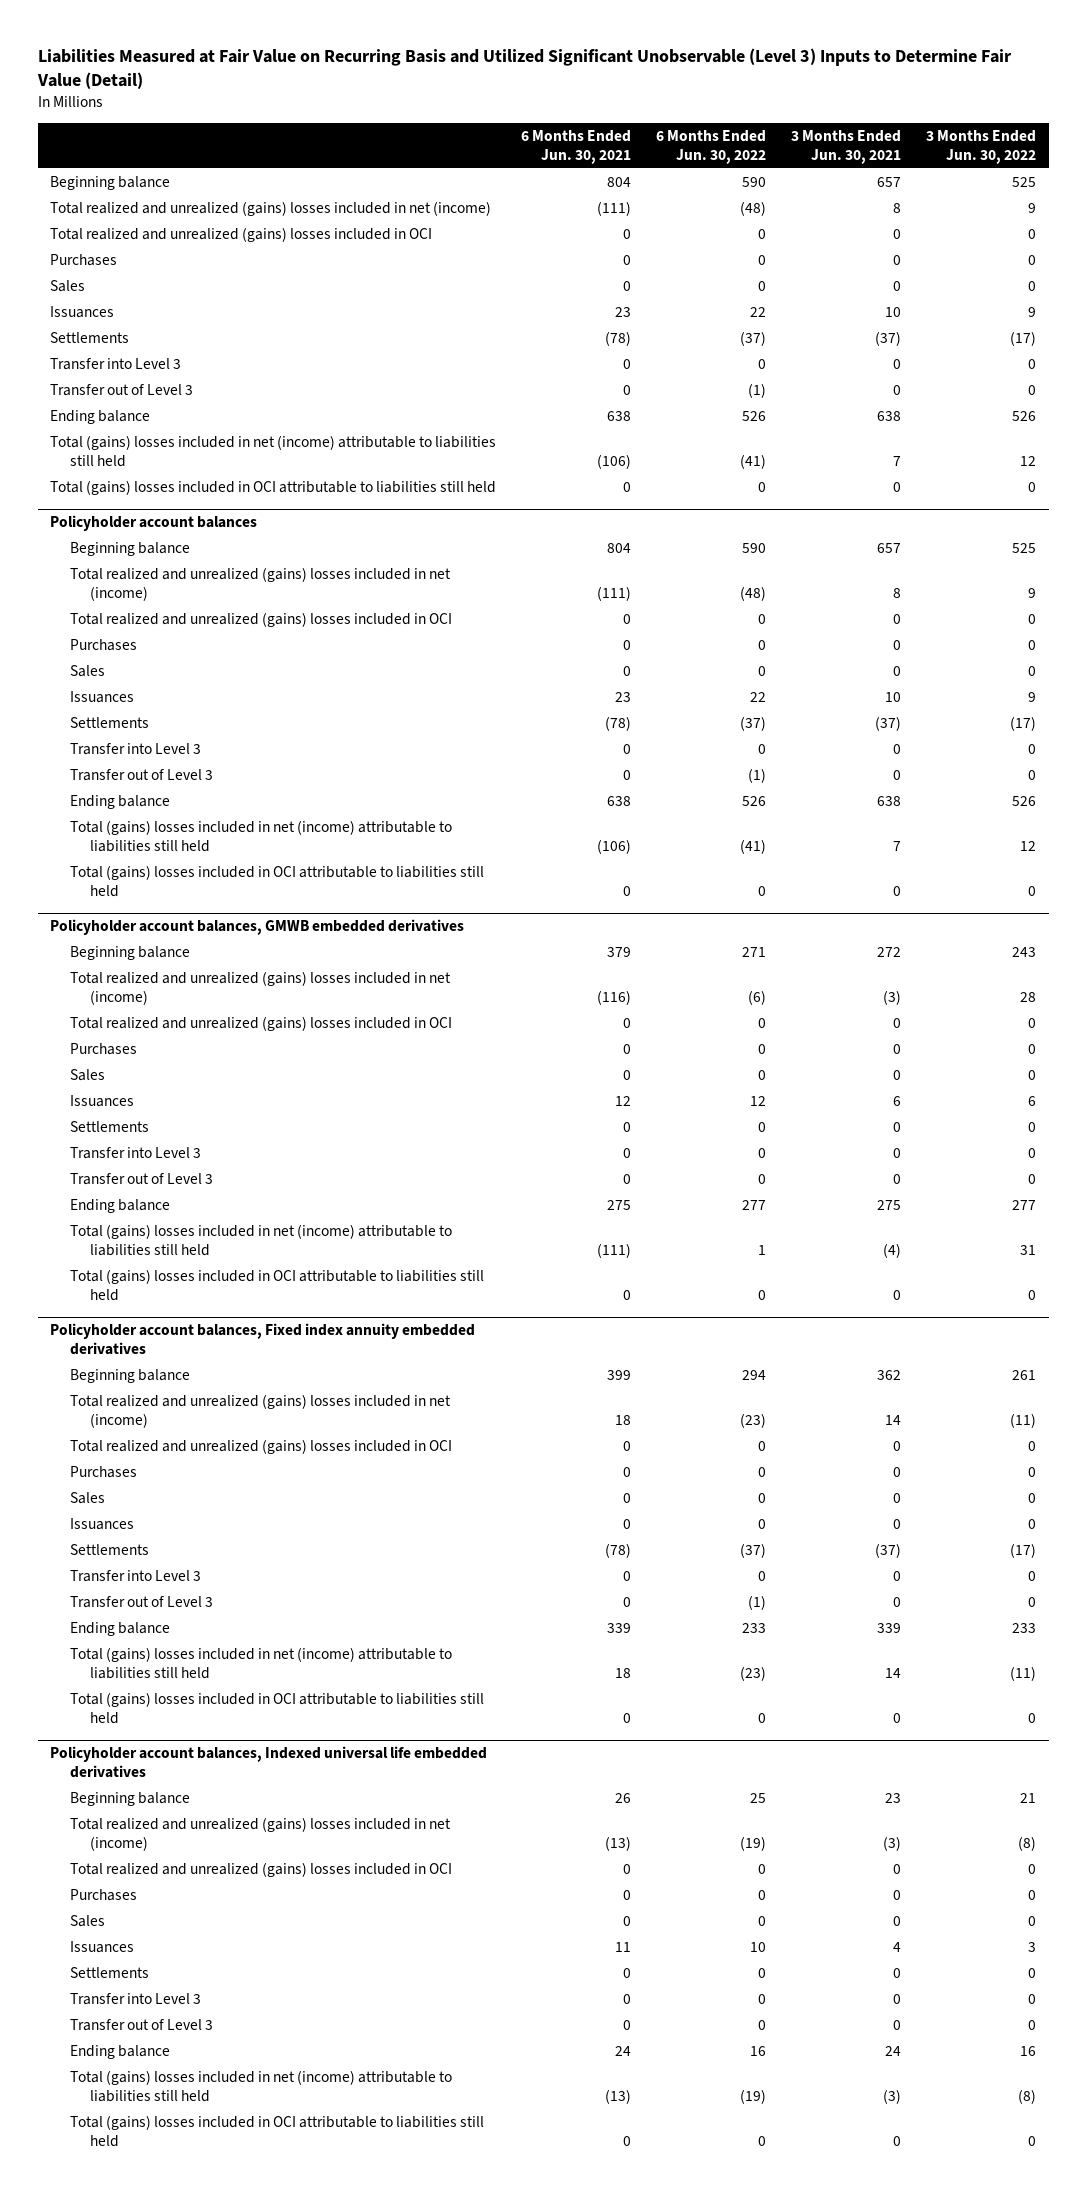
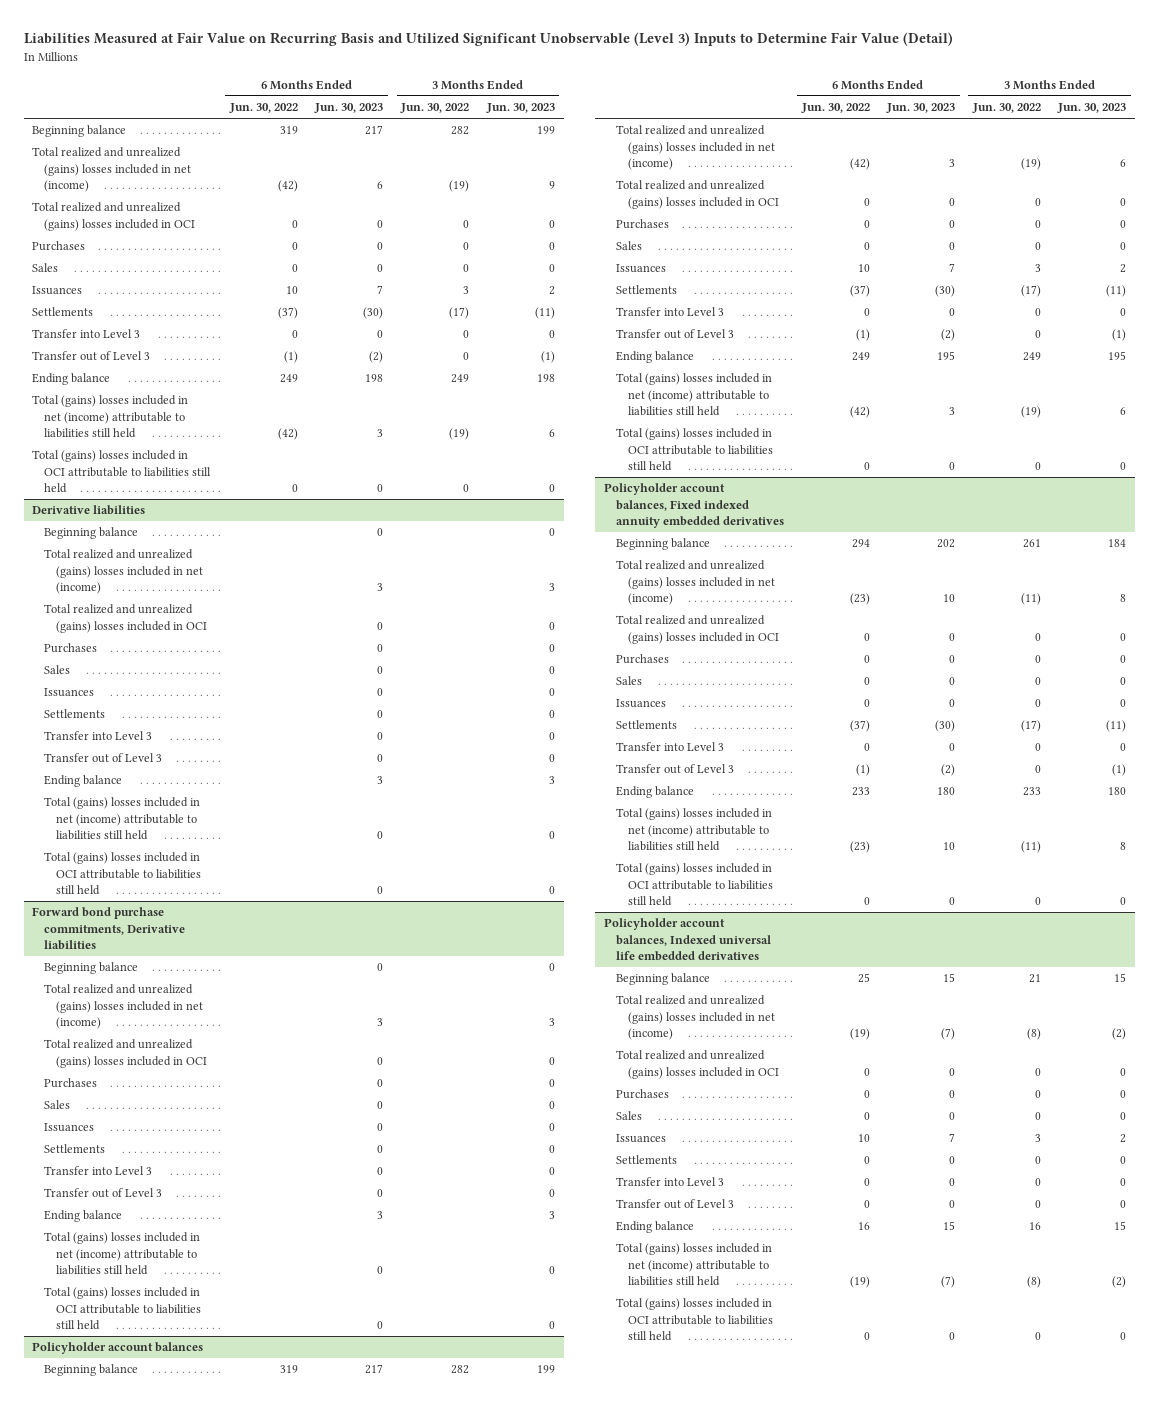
- | 6 Months Ended Jun. 30, 2021 | 6 Months Ended Jun. 30, 2022 | 3 Months Ended Jun. 30, 2021 | 3 Months Ended Jun. 30, 2022
+ | 6 Months Ended Jun. 30, 2022 | 6 Months Ended Jun. 30, 2023 | 3 Months Ended Jun. 30, 2022 | 3 Months Ended Jun. 30, 2023
- Beginning balance | 804 | 590 | 657 | 525
- Total realized and unrealized (gains) losses included in net (income) | (111) | (48) | 8 | 9
+ Beginning balance | 319 | 217 | 282 | 199
+ Total realized and unrealized (gains) losses included in net (income) | (42) | 6 | (19) | 9
- Issuances | 23 | 22 | 10 | 9
+ Issuances | 10 | 7 | 3 | 2
- Ending balance | 638 | 526 | 638 | 526
- Total (gains) losses included in net (income) attributable to liabilities still held | (106) | (41) | 7 | 12
+ Ending balance | 249 | 198 | 249 | 198
+ Total (gains) losses included in net (income) attributable to liabilities still held | (42) | 3 | (19) | 6
+ Derivative liabilities
+ Beginning balance | | 0 | | 0
+ Total realized and unrealized (gains) losses included in net (income) | | 3 | | 3
+ Total realized and unrealized (gains) losses included in OCI | | 0 | | 0
+ Purchases | | 0 | | 0
+ Sales | | 0 | | 0
+ Issuances | | 0 | | 0
+ Settlements | | 0 | | 0
+ Transfer into Level 3 | | 0 | | 0
+ Transfer out of Level 3 | | 0 | | 0
+ Ending balance | | 3 | | 3
+ Total (gains) losses included in net (income) attributable to liabilities still held | | 0 | | 0
+ Total (gains) losses included in OCI attributable to liabilities still held | | 0 | | 0
+ Forward bond purchase commitments, Derivative liabilities
+ Beginning balance | | 0 | | 0
+ Total realized and unrealized (gains) losses included in net (income) | | 3 | | 3
+ Total realized and unrealized (gains) losses included in OCI | | 0 | | 0
+ Purchases | | 0 | | 0
+ Sales | | 0 | | 0
+ Issuances | | 0 | | 0
+ Settlements | | 0 | | 0
+ Transfer into Level 3 | | 0 | | 0
+ Transfer out of Level 3 | | 0 | | 0
+ Ending balance | | 3 | | 3
+ Total (gains) losses included in net (income) attributable to liabilities still held | | 0 | | 0
+ Total (gains) losses included in OCI attributable to liabilities still held | | 0 | | 0
@ Policyholder account balances
- Beginning balance | 804 | 590 | 657 | 525
- Total realized and unrealized (gains) losses included in net (income) | (111) | (48) | 8 | 9
+ Beginning balance | 319 | 217 | 282 | 199
+ Total realized and unrealized (gains) losses included in net (income) | (42) | 3 | (19) | 6
- Issuances | 23 | 22 | 10 | 9
+ Issuances | 10 | 7 | 3 | 2
- Ending balance | 638 | 526 | 638 | 526
- Total (gains) losses included in net (income) attributable to liabilities still held | (106) | (41) | 7 | 12
- Total (gains) losses included in OCI attributable to liabilities still held | 0 | 0 | 0 | 0
- Policyholder account balances, GMWB embedded derivatives
- Beginning balance | 379 | 271 | 272 | 243
- Total realized and unrealized (gains) losses included in net (income) | (116) | (6) | (3) | 28
- Total realized and unrealized (gains) losses included in OCI | 0 | 0 | 0 | 0
- Purchases | 0 | 0 | 0 | 0
- Sales | 0 | 0 | 0 | 0
- Issuances | 12 | 12 | 6 | 6
- Settlements | 0 | 0 | 0 | 0
- Transfer into Level 3 | 0 | 0 | 0 | 0
- Transfer out of Level 3 | 0 | 0 | 0 | 0
- Ending balance | 275 | 277 | 275 | 277
- Total (gains) losses included in net (income) attributable to liabilities still held | (111) | 1 | (4) | 31
@ Policyholder account balances
+ Ending balance | 249 | 195 | 249 | 195
+ Total (gains) losses included in net (income) attributable to liabilities still held | (42) | 3 | (19) | 6
- Policyholder account balances, Fixed index annuity embedded derivatives
+ Policyholder account balances, Fixed indexed annuity embedded derivatives

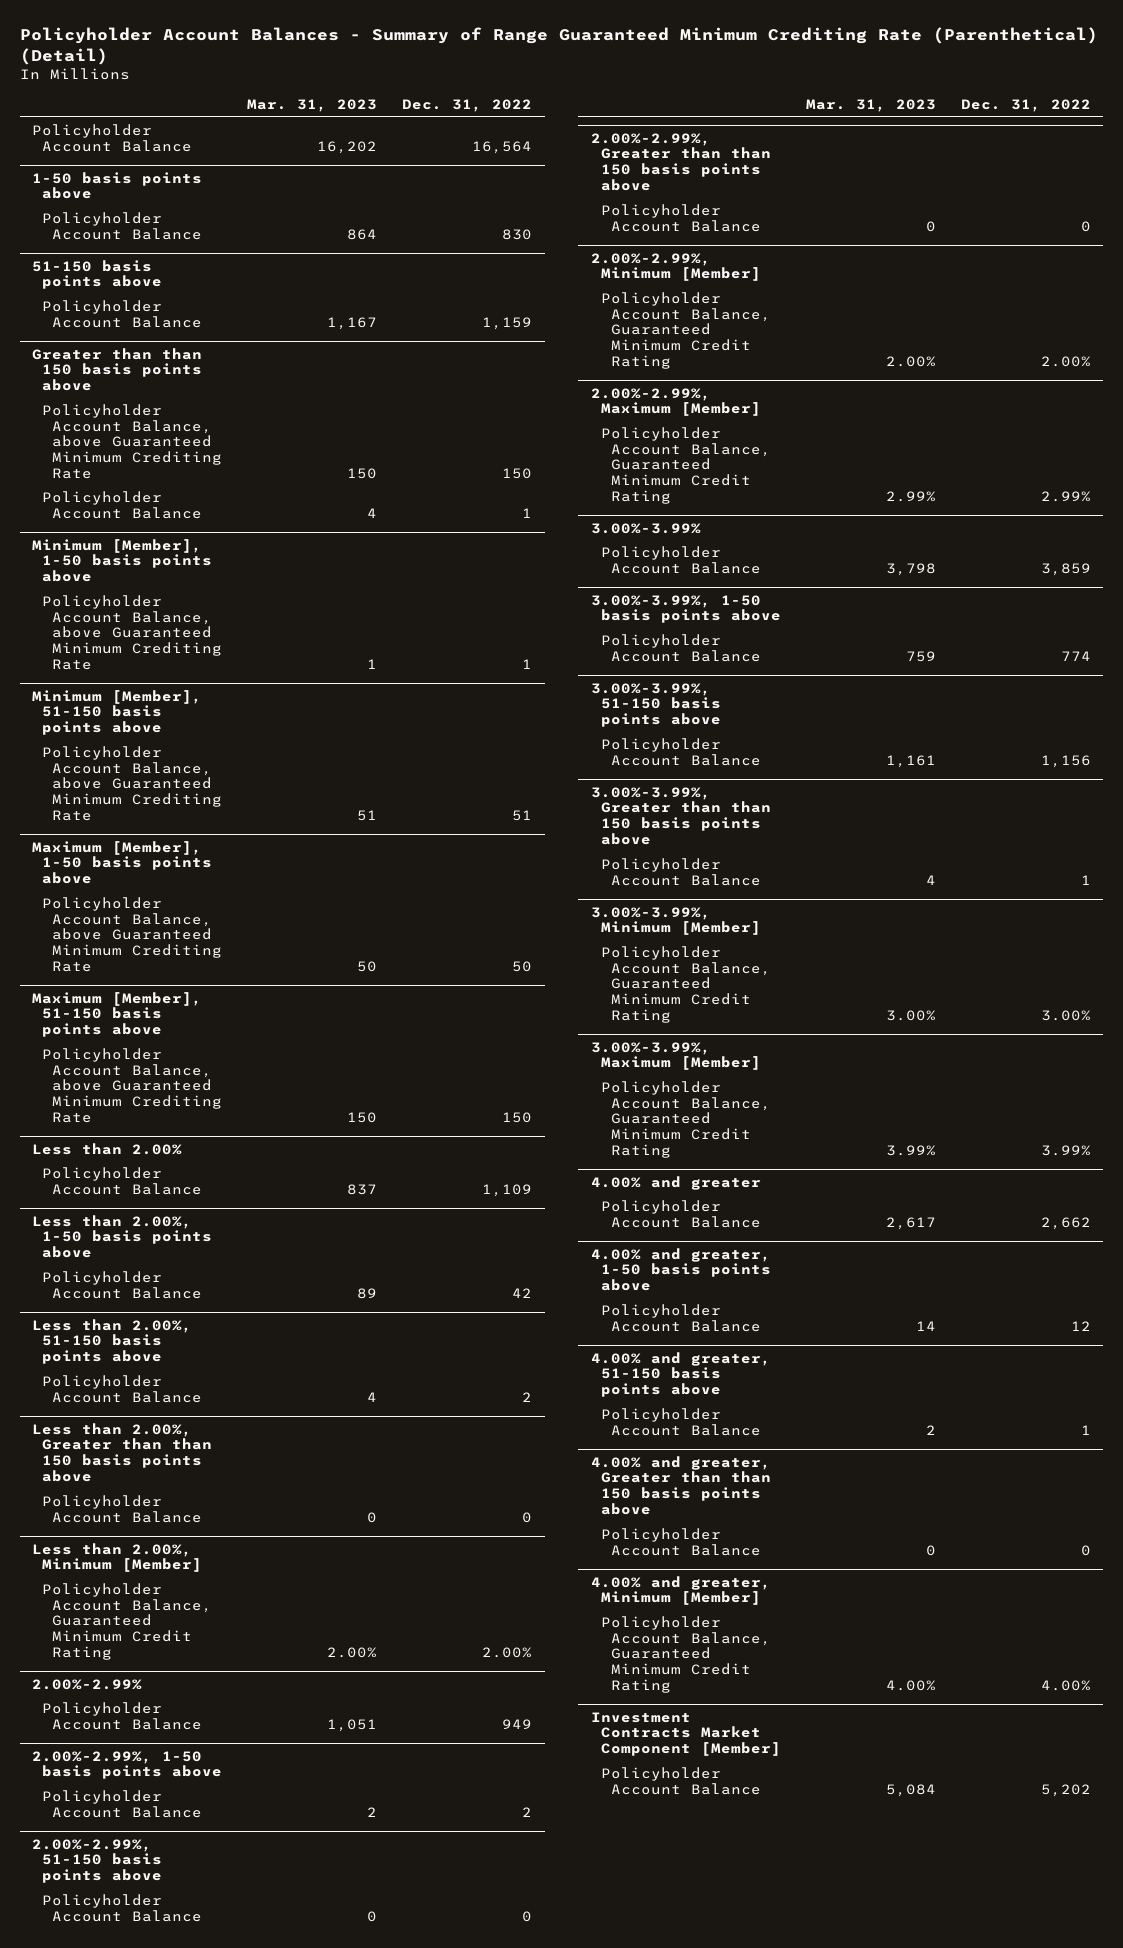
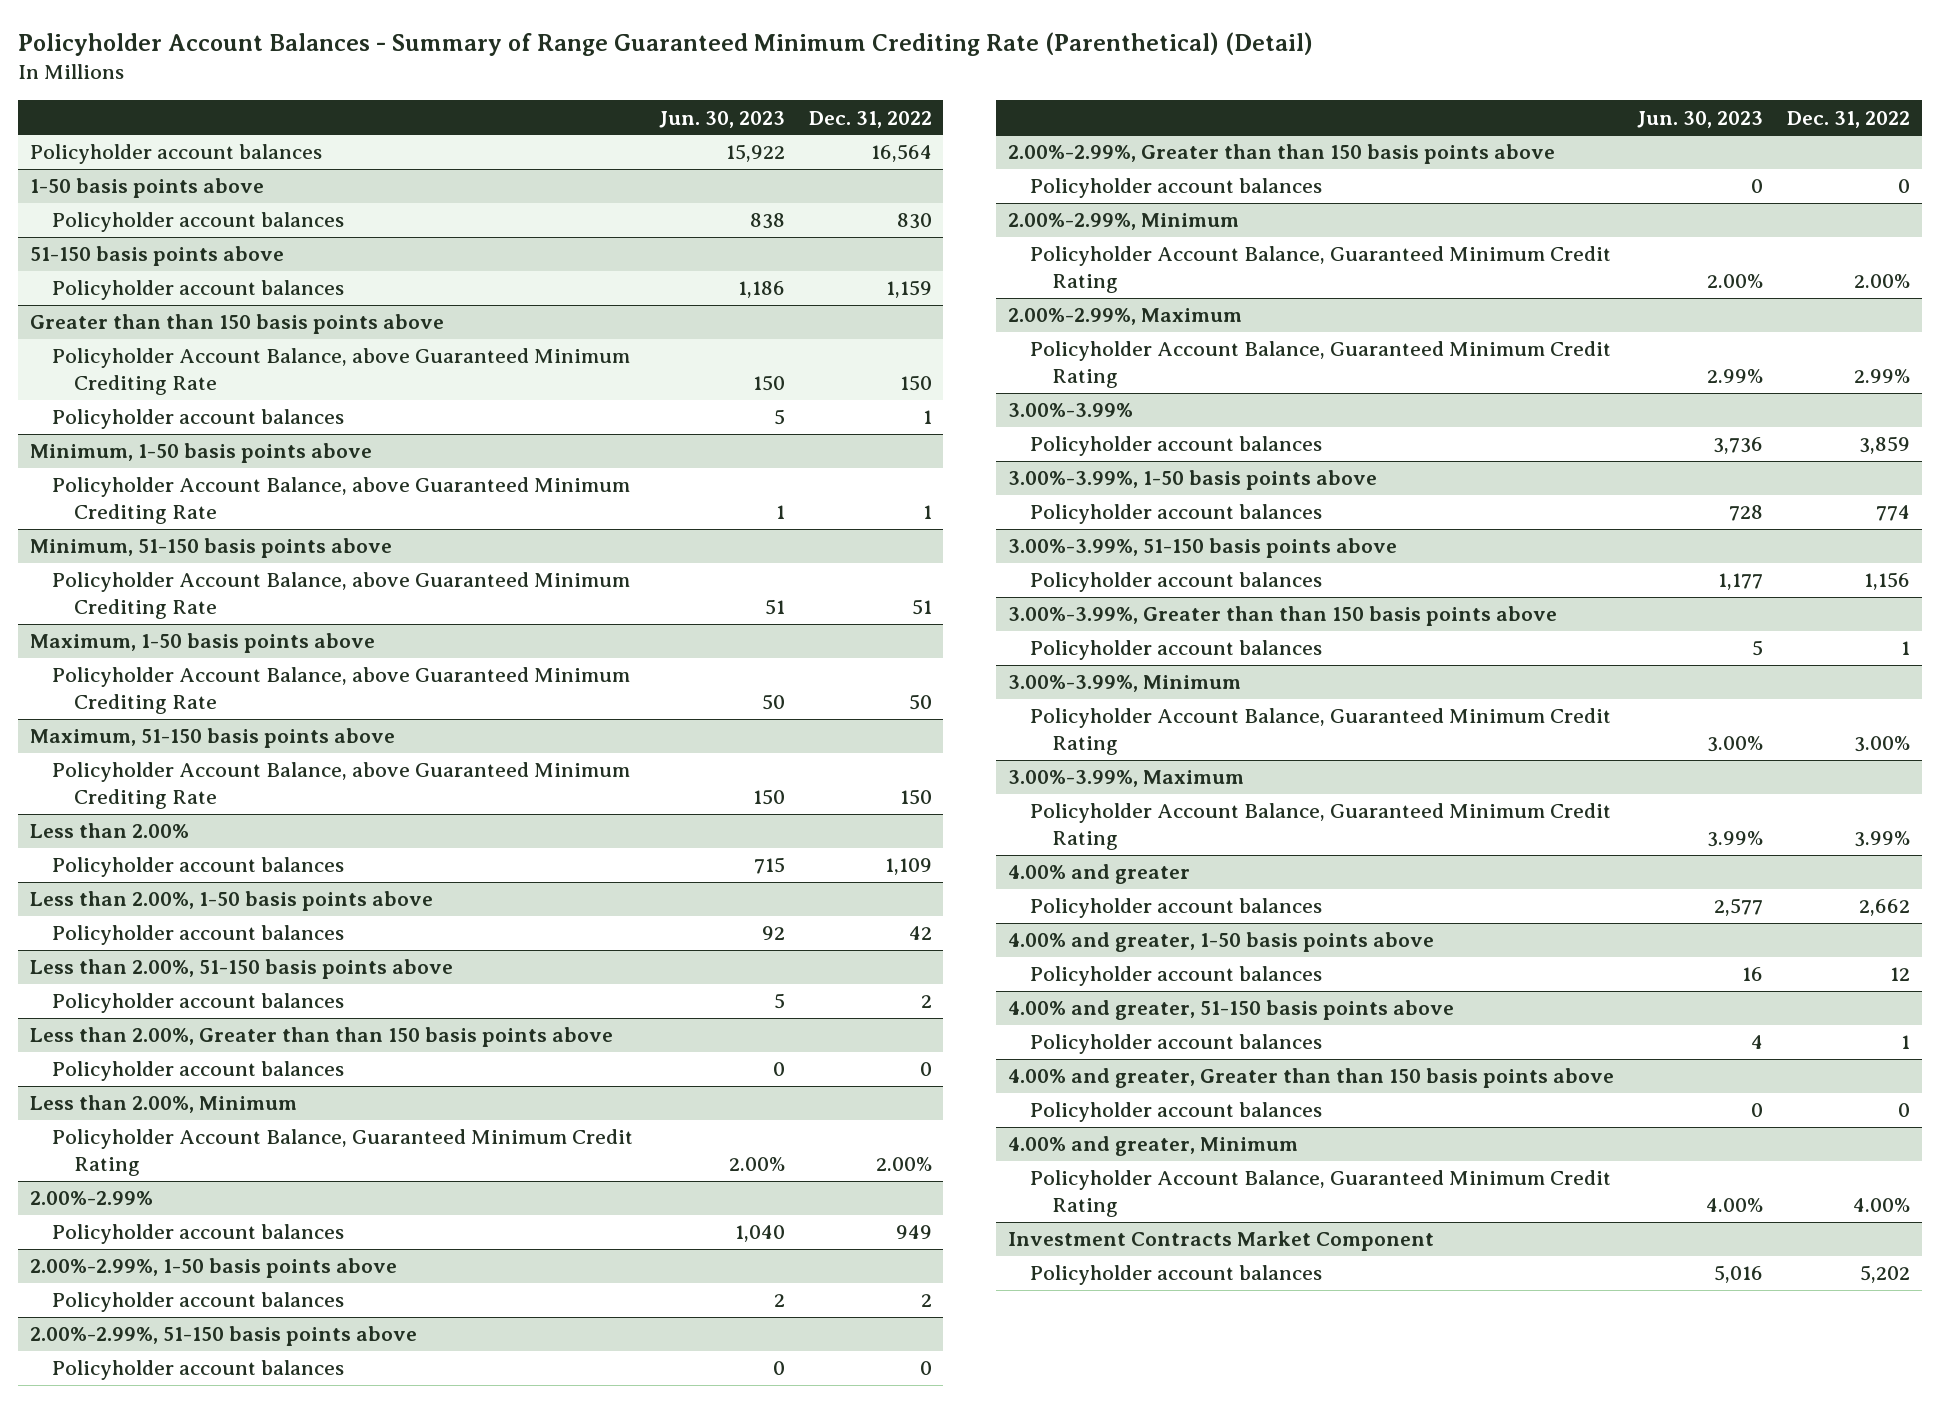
- | Mar. 31, 2023 | Dec. 31, 2022
+ | Jun. 30, 2023 | Dec. 31, 2022
- Policyholder Account Balance | 16,202 | 16,564
+ Policyholder account balances | 15,922 | 16,564
@ 1-50 basis points above
- Policyholder Account Balance | 864 | 830
+ Policyholder account balances | 838 | 830
@ 51-150 basis points above
- Policyholder Account Balance | 1,167 | 1,159
+ Policyholder account balances | 1,186 | 1,159
@ Greater than than 150 basis points above
- Policyholder Account Balance | 4 | 1
- Minimum [Member], 1-50 basis points above
@ Greater than than 150 basis points above
+ Policyholder account balances | 5 | 1
+ Minimum, 1-50 basis points above
- Minimum [Member], 51-150 basis points above
+ Minimum, 51-150 basis points above
- Maximum [Member], 1-50 basis points above
+ Maximum, 1-50 basis points above
- Maximum [Member], 51-150 basis points above
+ Maximum, 51-150 basis points above
@ Less than 2.00%
- Policyholder Account Balance | 837 | 1,109
+ Policyholder account balances | 715 | 1,109
@ Less than 2.00%, 1-50 basis points above
- Policyholder Account Balance | 89 | 42
+ Policyholder account balances | 92 | 42
@ Less than 2.00%, 51-150 basis points above
- Policyholder Account Balance | 4 | 2
+ Policyholder account balances | 5 | 2
@ Less than 2.00%, Greater than than 150 basis points above
- Policyholder Account Balance | 0 | 0
- Less than 2.00%, Minimum [Member]
@ Less than 2.00%, Greater than than 150 basis points above
+ Policyholder account balances | 0 | 0
+ Less than 2.00%, Minimum
@ 2.00%-2.99%
- Policyholder Account Balance | 1,051 | 949
+ Policyholder account balances | 1,040 | 949
@ 2.00%-2.99%, 1-50 basis points above
- Policyholder Account Balance | 2 | 2
+ Policyholder account balances | 2 | 2
@ 2.00%-2.99%, 51-150 basis points above
- Policyholder Account Balance | 0 | 0
+ Policyholder account balances | 0 | 0
@ 2.00%-2.99%, Greater than than 150 basis points above
- Policyholder Account Balance | 0 | 0
- 2.00%-2.99%, Minimum [Member]
@ 2.00%-2.99%, Greater than than 150 basis points above
+ Policyholder account balances | 0 | 0
+ 2.00%-2.99%, Minimum
- 2.00%-2.99%, Maximum [Member]
+ 2.00%-2.99%, Maximum
@ 3.00%-3.99%
- Policyholder Account Balance | 3,798 | 3,859
+ Policyholder account balances | 3,736 | 3,859
@ 3.00%-3.99%, 1-50 basis points above
- Policyholder Account Balance | 759 | 774
+ Policyholder account balances | 728 | 774
@ 3.00%-3.99%, 51-150 basis points above
- Policyholder Account Balance | 1,161 | 1,156
+ Policyholder account balances | 1,177 | 1,156
@ 3.00%-3.99%, Greater than than 150 basis points above
- Policyholder Account Balance | 4 | 1
- 3.00%-3.99%, Minimum [Member]
@ 3.00%-3.99%, Greater than than 150 basis points above
+ Policyholder account balances | 5 | 1
+ 3.00%-3.99%, Minimum
- 3.00%-3.99%, Maximum [Member]
+ 3.00%-3.99%, Maximum
@ 4.00% and greater
- Policyholder Account Balance | 2,617 | 2,662
+ Policyholder account balances | 2,577 | 2,662
@ 4.00% and greater, 1-50 basis points above
- Policyholder Account Balance | 14 | 12
+ Policyholder account balances | 16 | 12
@ 4.00% and greater, 51-150 basis points above
- Policyholder Account Balance | 2 | 1
+ Policyholder account balances | 4 | 1
@ 4.00% and greater, Greater than than 150 basis points above
- Policyholder Account Balance | 0 | 0
- 4.00% and greater, Minimum [Member]
@ 4.00% and greater, Greater than than 150 basis points above
+ Policyholder account balances | 0 | 0
+ 4.00% and greater, Minimum
- Investment Contracts Market Component [Member]
- Policyholder Account Balance | 5,084 | 5,202
+ Investment Contracts Market Component
+ Policyholder account balances | 5,016 | 5,202

